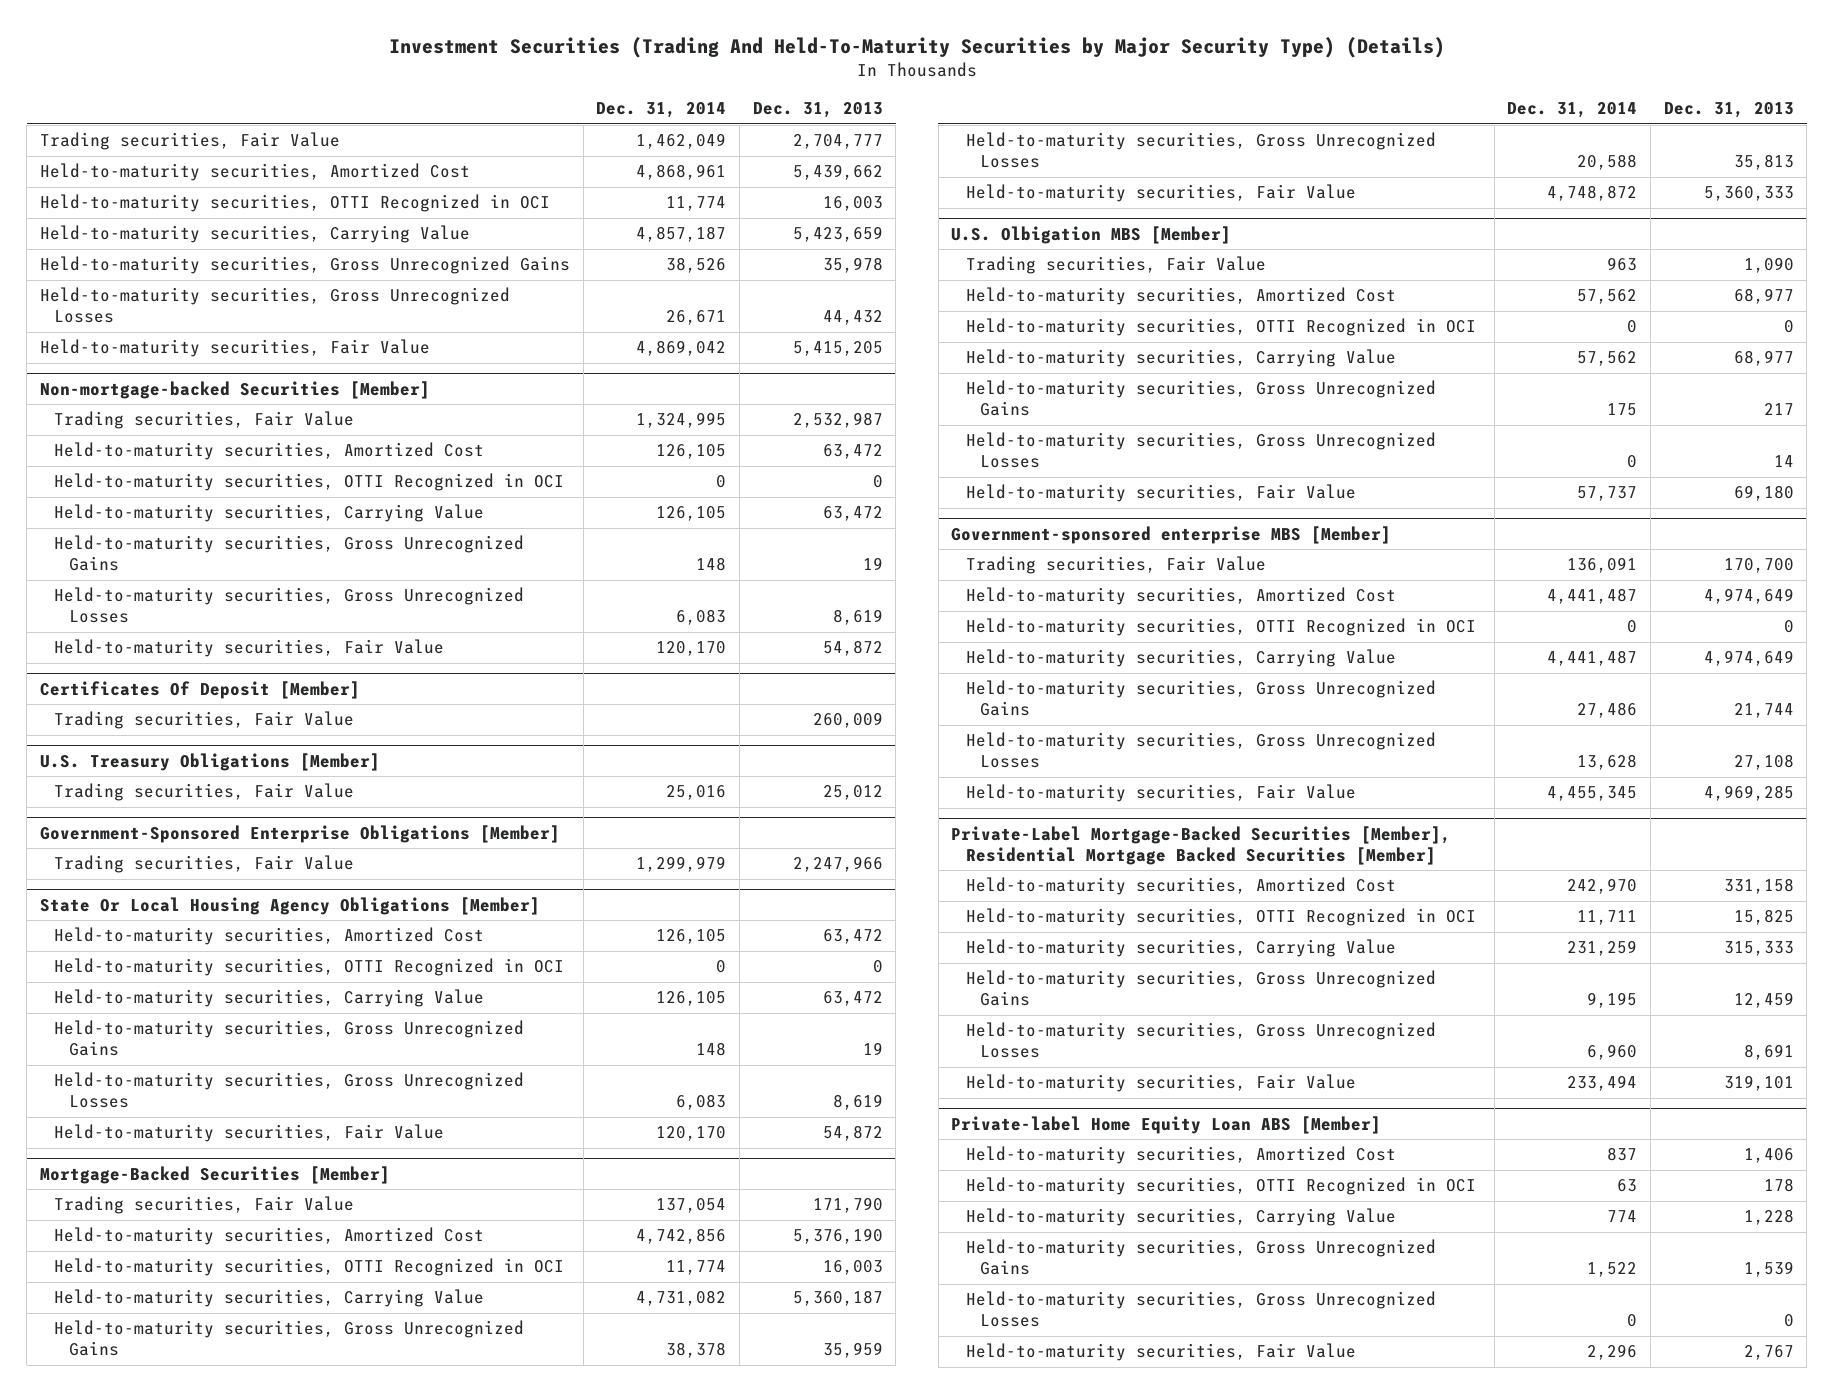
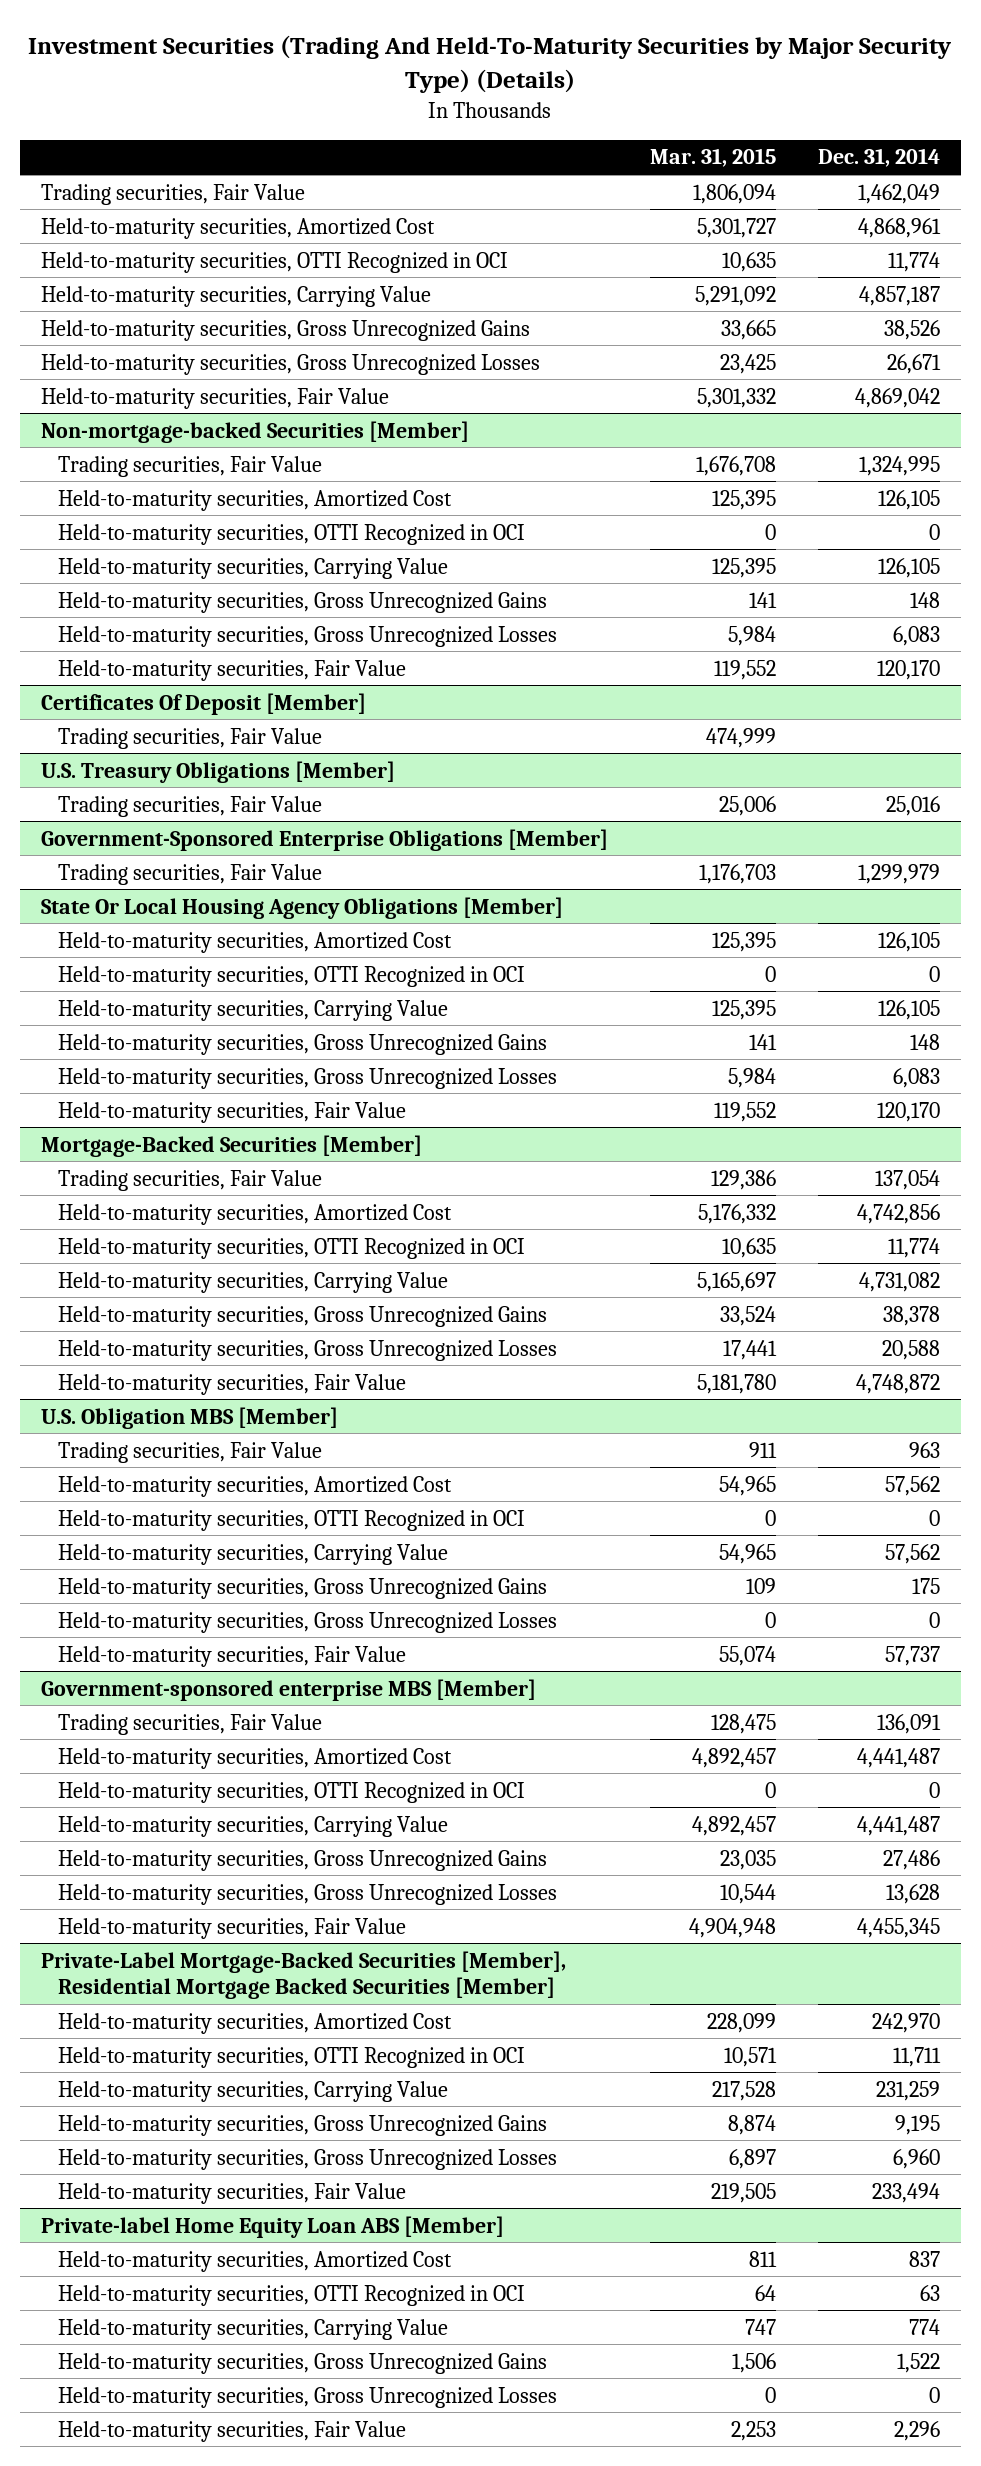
- | Dec. 31, 2014 | Dec. 31, 2013
+ | Mar. 31, 2015 | Dec. 31, 2014
- U.S. Olbigation MBS [Member]
+ U.S. Obligation MBS [Member]

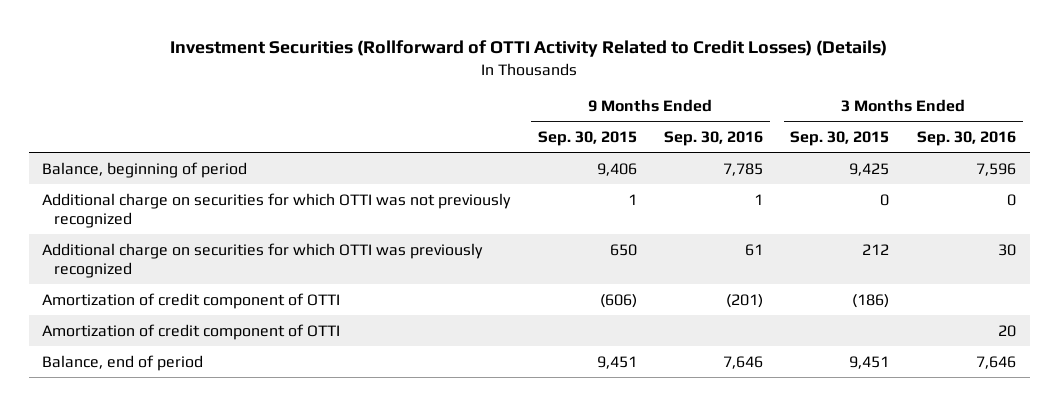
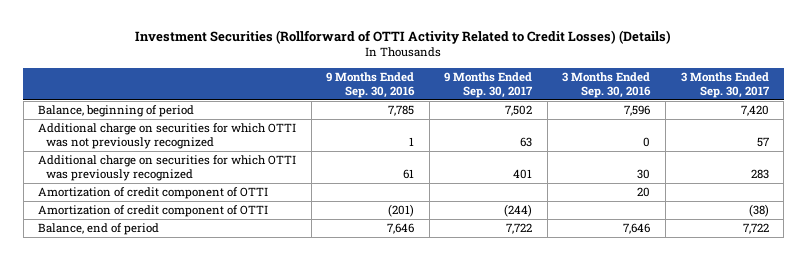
- | 9 Months Ended Sep. 30, 2015 | 9 Months Ended Sep. 30, 2016 | 3 Months Ended Sep. 30, 2015 | 3 Months Ended Sep. 30, 2016
+ | 9 Months Ended Sep. 30, 2016 | 9 Months Ended Sep. 30, 2017 | 3 Months Ended Sep. 30, 2016 | 3 Months Ended Sep. 30, 2017
moved down: Amortization of credit component of OTTI | (201) | (244) | | (38)

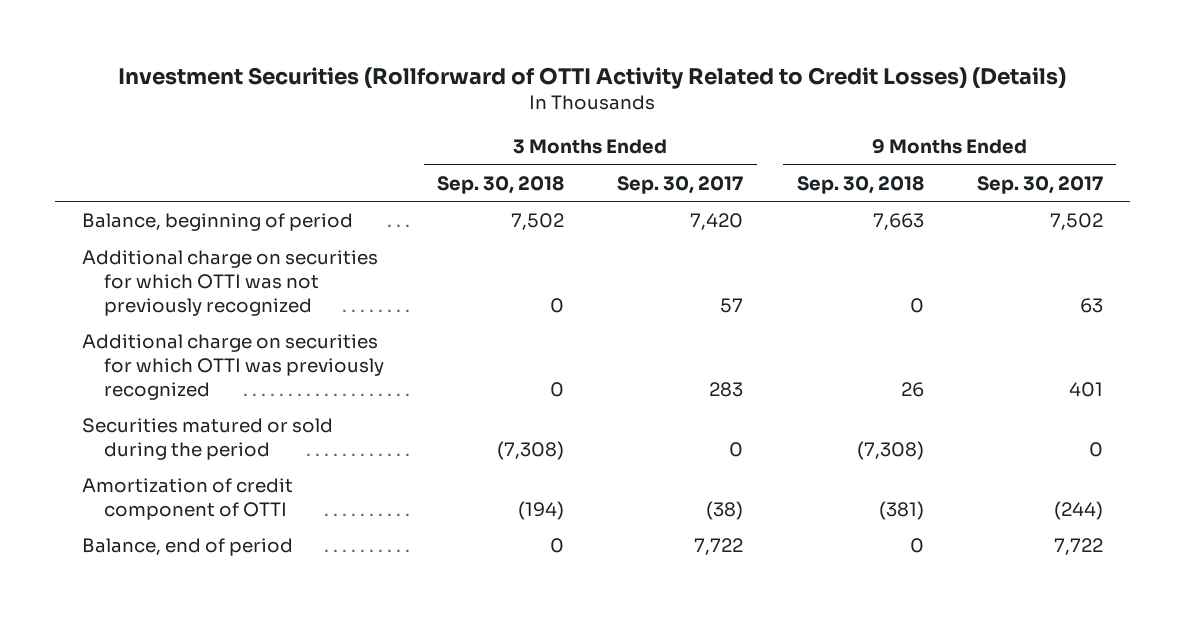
- | 9 Months Ended Sep. 30, 2016 | 9 Months Ended Sep. 30, 2017 | 3 Months Ended Sep. 30, 2016 | 3 Months Ended Sep. 30, 2017
+ | 3 Months Ended Sep. 30, 2018 | 3 Months Ended Sep. 30, 2017 | 9 Months Ended Sep. 30, 2018 | 9 Months Ended Sep. 30, 2017
- Amortization of credit component of OTTI | | | 20 |
+ Securities matured or sold during the period | (7,308) | 0 | (7,308) | 0

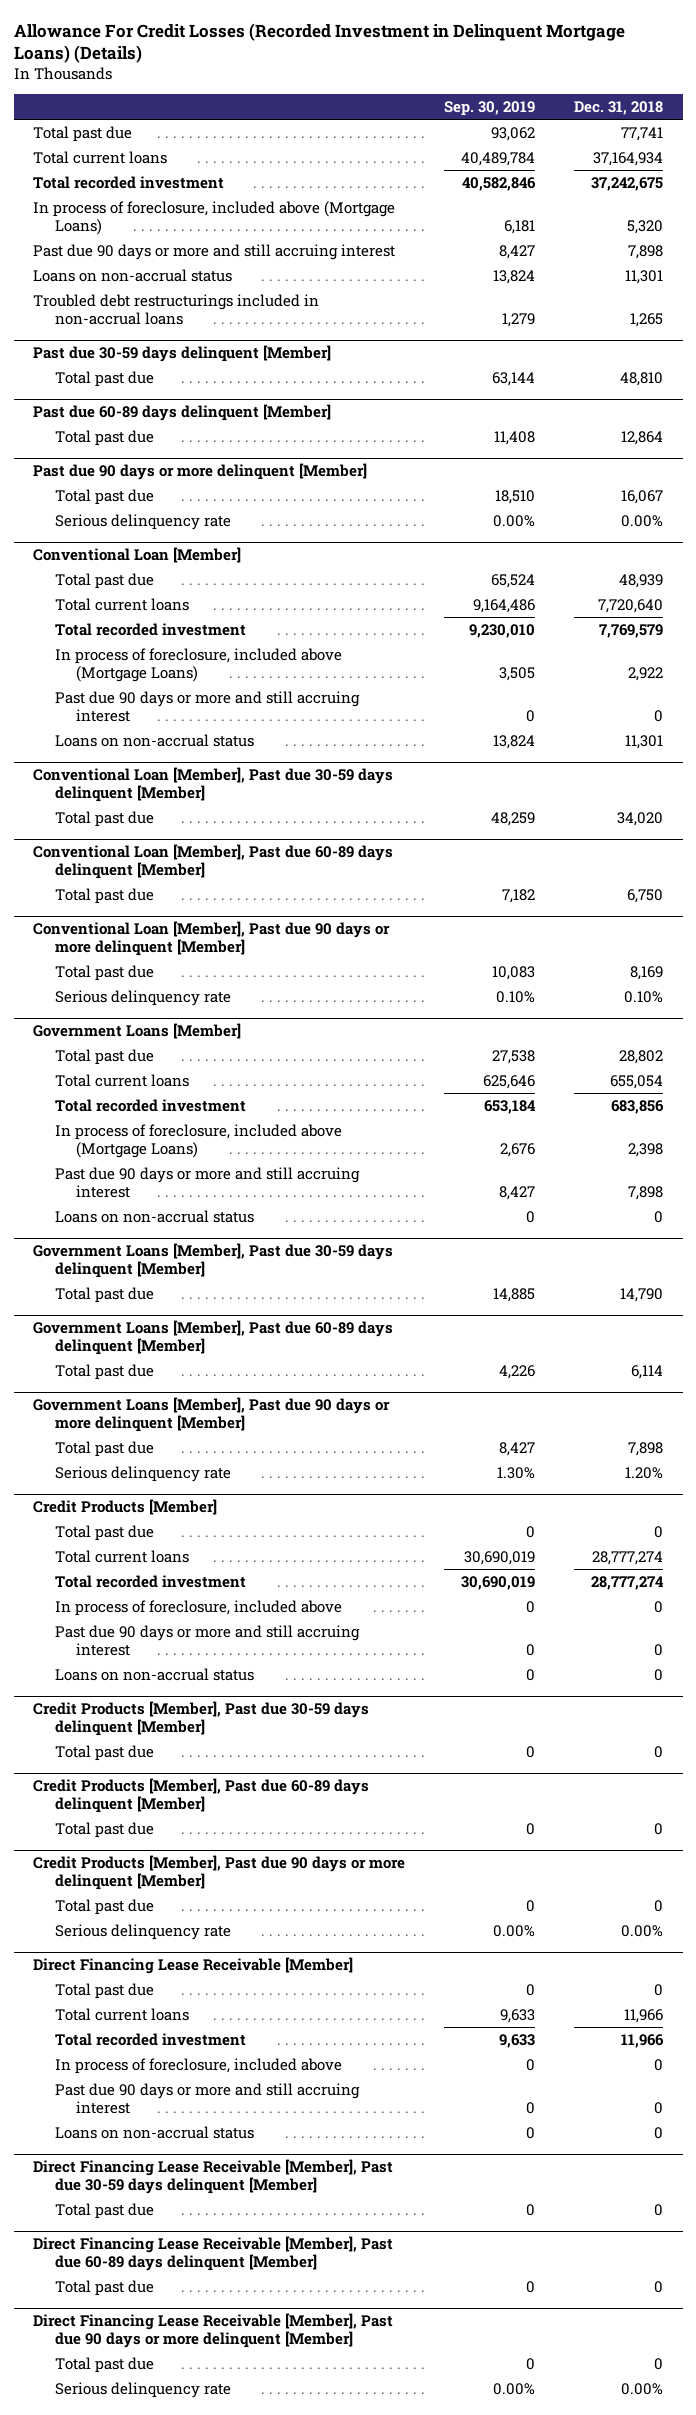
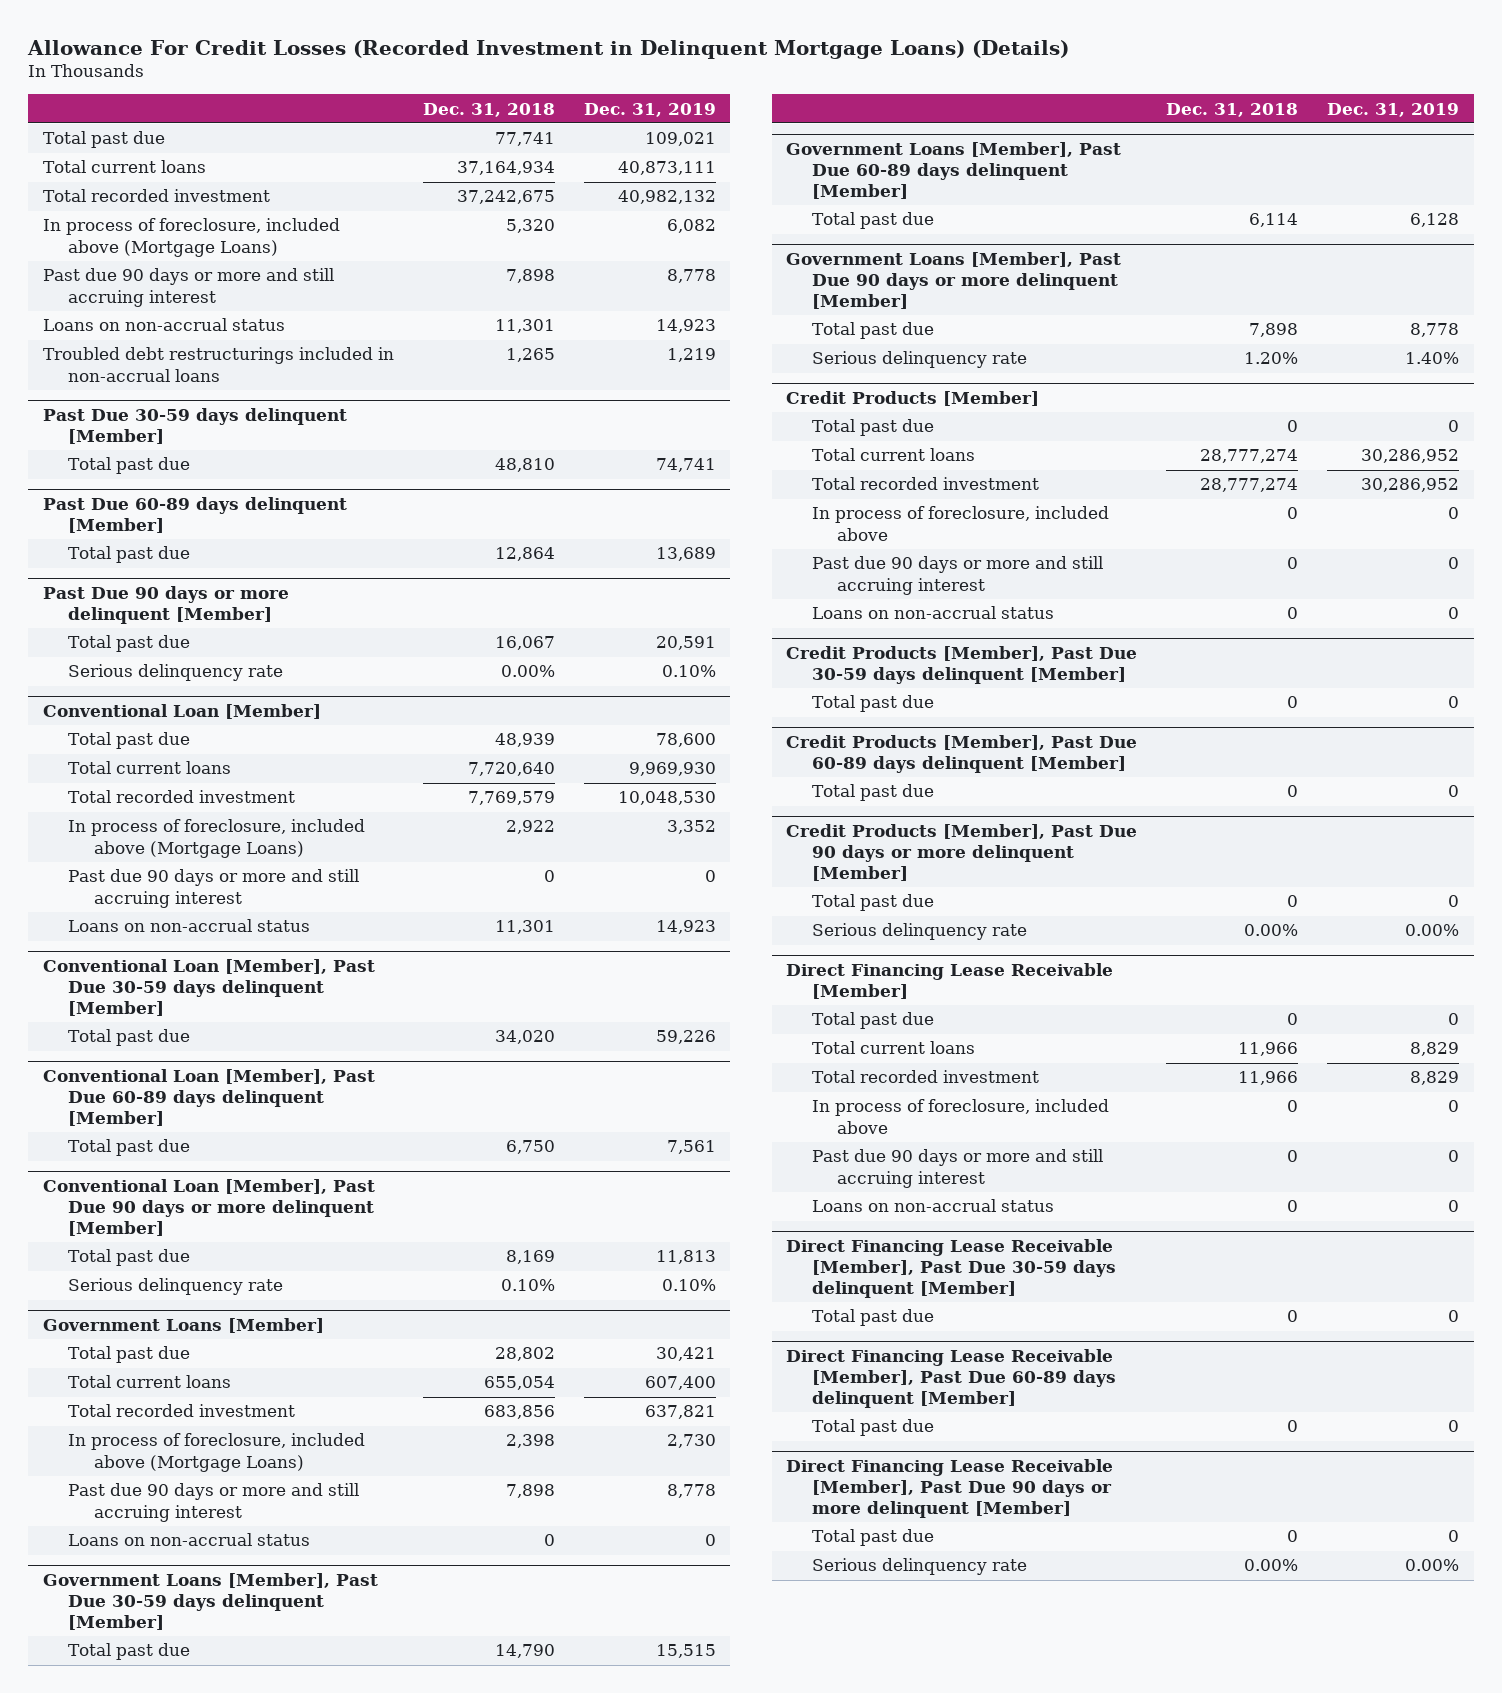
- | Sep. 30, 2019 | Dec. 31, 2018
+ | Dec. 31, 2018 | Dec. 31, 2019
- Past due 30-59 days delinquent [Member]
+ Past Due 30-59 days delinquent [Member]
- Past due 60-89 days delinquent [Member]
+ Past Due 60-89 days delinquent [Member]
- Past due 90 days or more delinquent [Member]
+ Past Due 90 days or more delinquent [Member]
- Conventional Loan [Member], Past due 30-59 days delinquent [Member]
+ Conventional Loan [Member], Past Due 30-59 days delinquent [Member]
- Conventional Loan [Member], Past due 60-89 days delinquent [Member]
+ Conventional Loan [Member], Past Due 60-89 days delinquent [Member]
- Conventional Loan [Member], Past due 90 days or more delinquent [Member]
+ Conventional Loan [Member], Past Due 90 days or more delinquent [Member]
- Government Loans [Member], Past due 30-59 days delinquent [Member]
+ Government Loans [Member], Past Due 30-59 days delinquent [Member]
- Government Loans [Member], Past due 60-89 days delinquent [Member]
+ Government Loans [Member], Past Due 60-89 days delinquent [Member]
- Government Loans [Member], Past due 90 days or more delinquent [Member]
+ Government Loans [Member], Past Due 90 days or more delinquent [Member]
- Credit Products [Member], Past due 30-59 days delinquent [Member]
+ Credit Products [Member], Past Due 30-59 days delinquent [Member]
- Credit Products [Member], Past due 60-89 days delinquent [Member]
+ Credit Products [Member], Past Due 60-89 days delinquent [Member]
- Credit Products [Member], Past due 90 days or more delinquent [Member]
+ Credit Products [Member], Past Due 90 days or more delinquent [Member]
- Direct Financing Lease Receivable [Member], Past due 30-59 days delinquent [Member]
+ Direct Financing Lease Receivable [Member], Past Due 30-59 days delinquent [Member]
- Direct Financing Lease Receivable [Member], Past due 60-89 days delinquent [Member]
+ Direct Financing Lease Receivable [Member], Past Due 60-89 days delinquent [Member]
- Direct Financing Lease Receivable [Member], Past due 90 days or more delinquent [Member]
+ Direct Financing Lease Receivable [Member], Past Due 90 days or more delinquent [Member]

